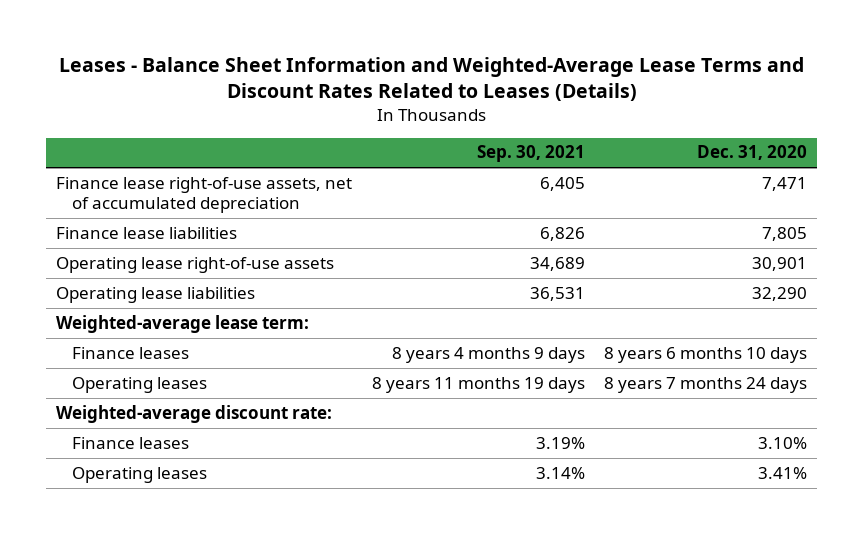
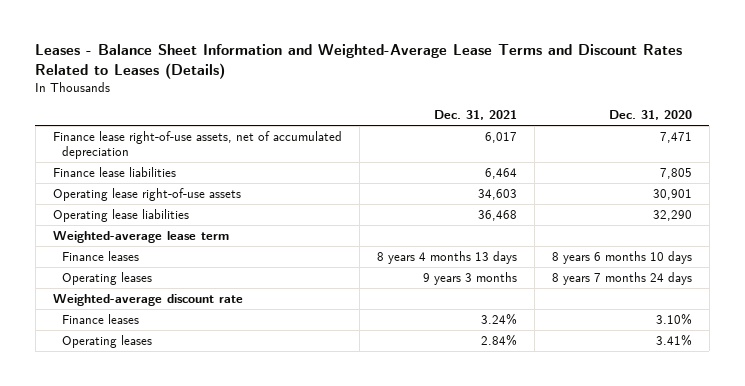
- | Sep. 30, 2021 | Dec. 31, 2020
+ | Dec. 31, 2021 | Dec. 31, 2020
- Weighted-average lease term:
+ Weighted-average lease term
- Weighted-average discount rate:
+ Weighted-average discount rate

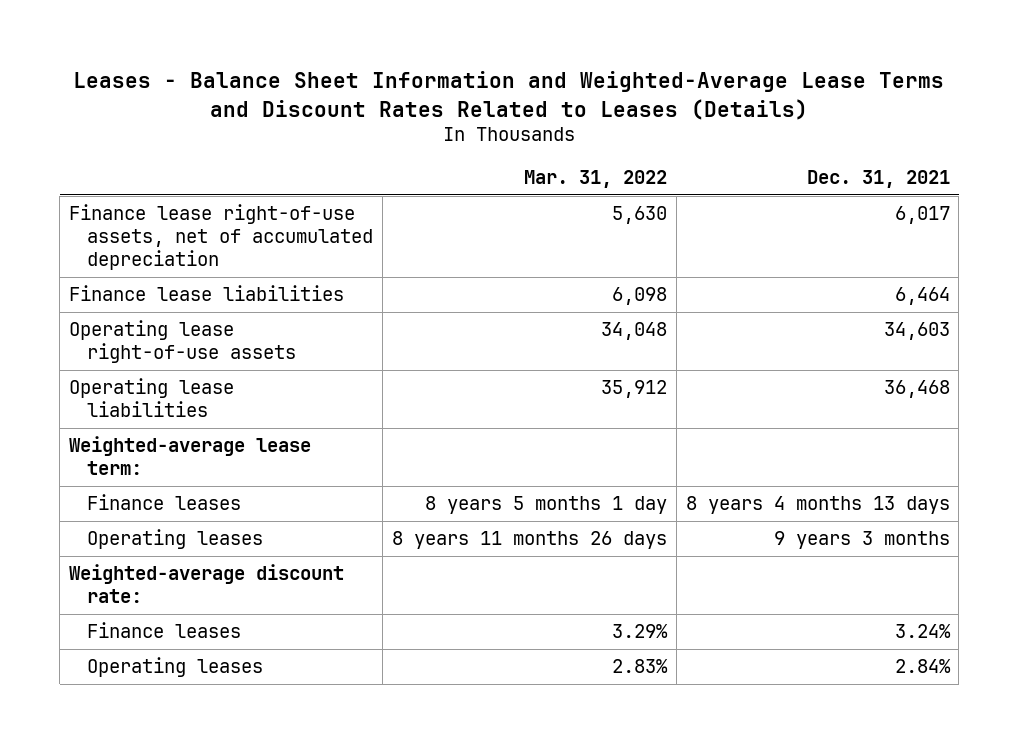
- | Dec. 31, 2021 | Dec. 31, 2020
+ | Mar. 31, 2022 | Dec. 31, 2021
- Weighted-average lease term
+ Weighted-average lease term:
- Weighted-average discount rate
+ Weighted-average discount rate:

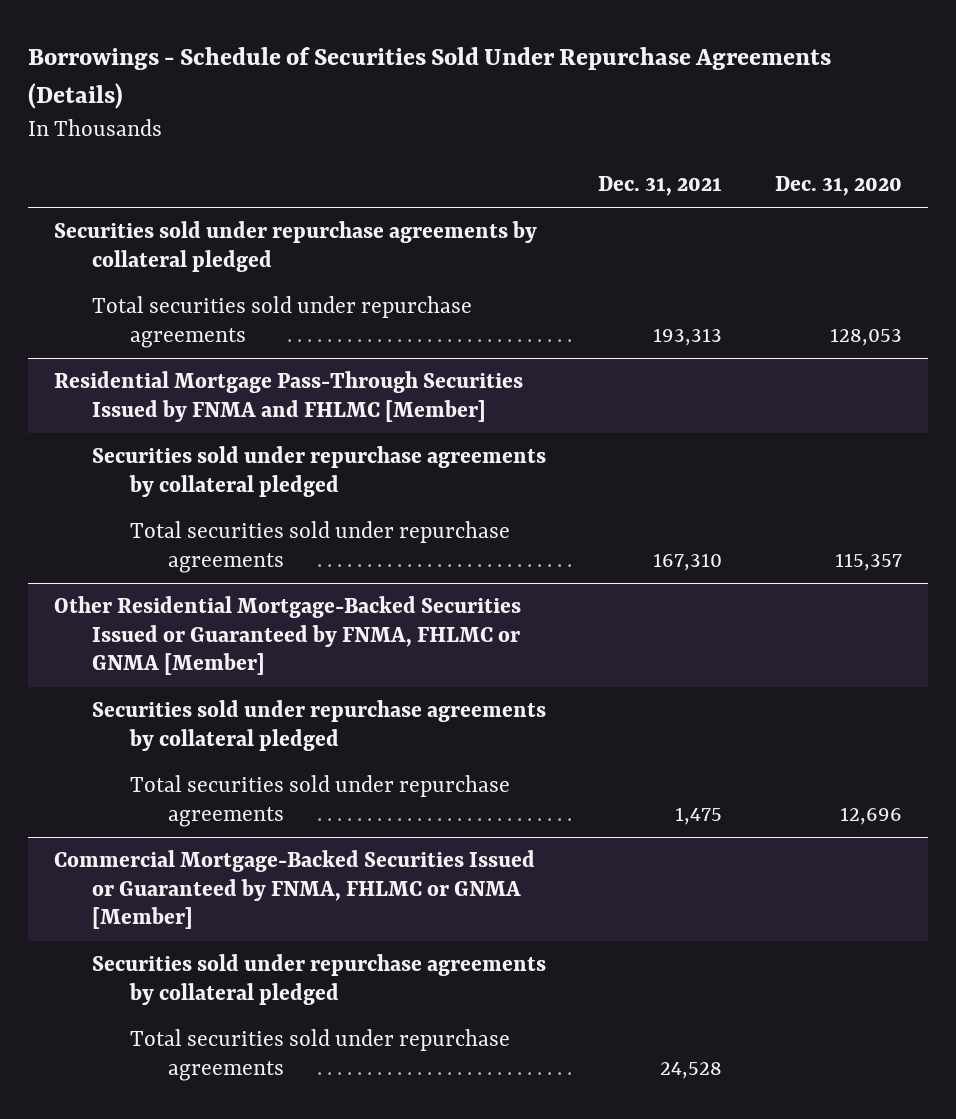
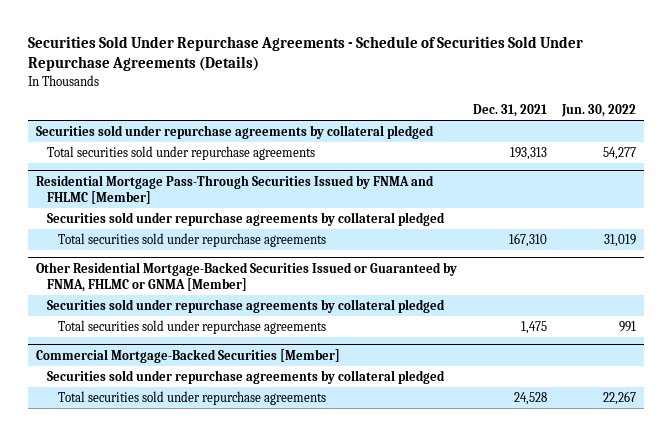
- Borrowings - Schedule of Securities Sold Under Repurchase Agreements (Details)
+ Securities Sold Under Repurchase Agreements - Schedule of Securities Sold Under Repurchase Agreements (Details)
- | Dec. 31, 2021 | Dec. 31, 2020
+ | Dec. 31, 2021 | Jun. 30, 2022
- Commercial Mortgage-Backed Securities Issued or Guaranteed by FNMA, FHLMC or GNMA [Member]
+ Commercial Mortgage-Backed Securities [Member]

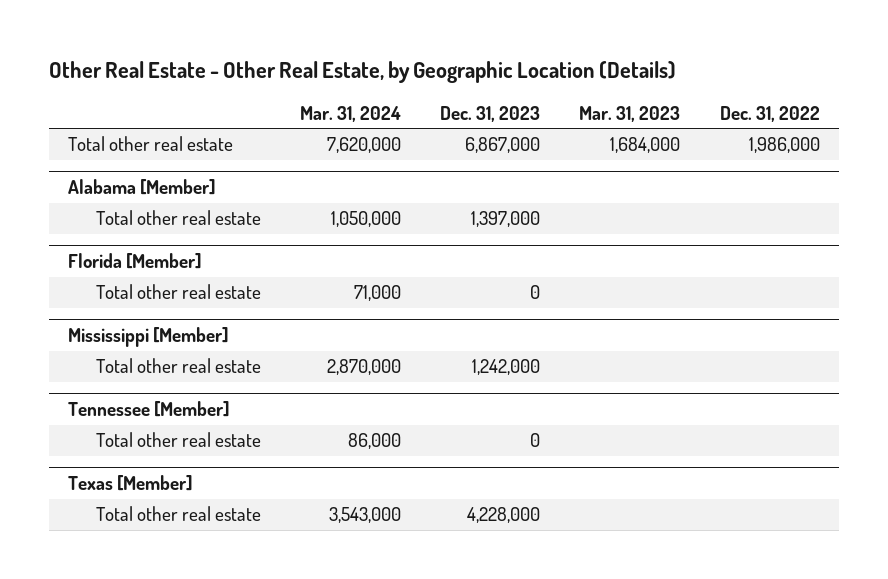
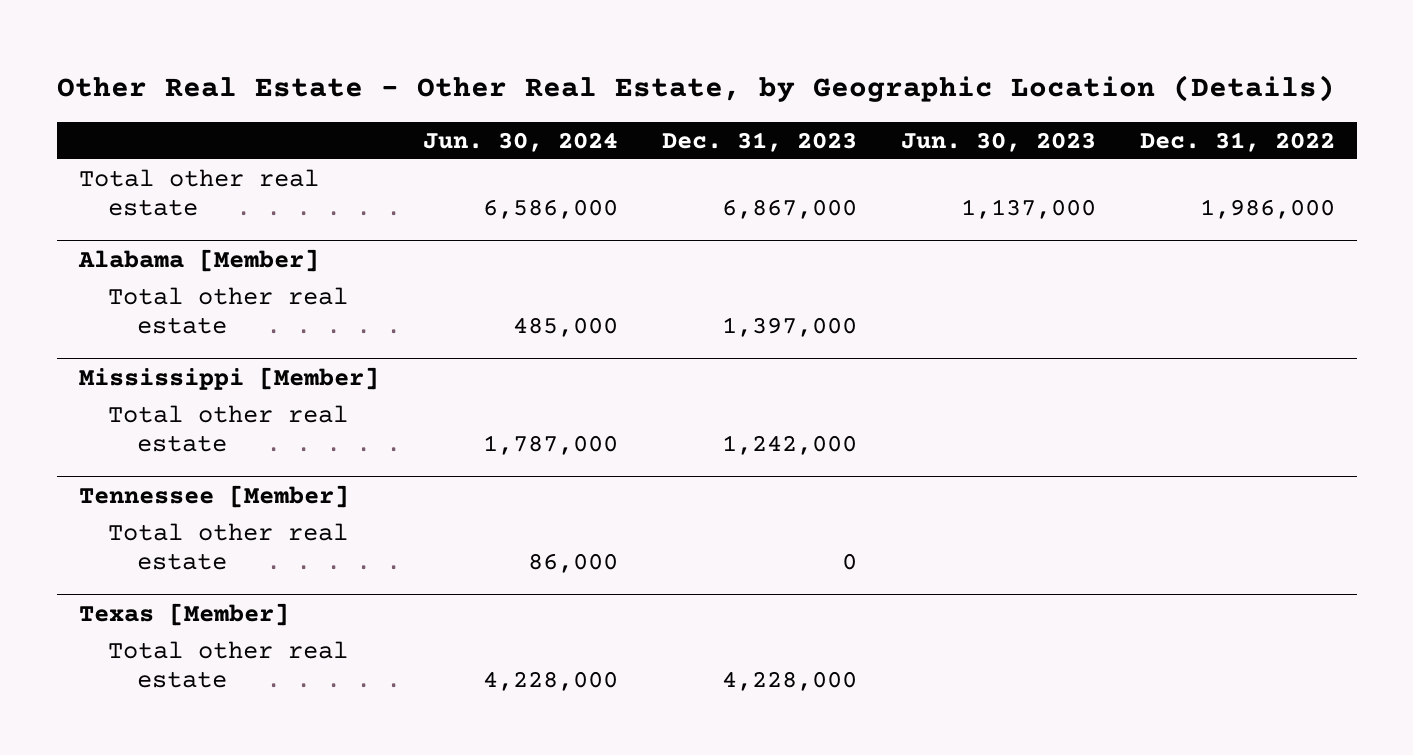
- | Mar. 31, 2024 | Dec. 31, 2023 | Mar. 31, 2023 | Dec. 31, 2022
+ | Jun. 30, 2024 | Dec. 31, 2023 | Jun. 30, 2023 | Dec. 31, 2022
- Florida [Member]
- Total other real estate | 71,000 | 0 | |

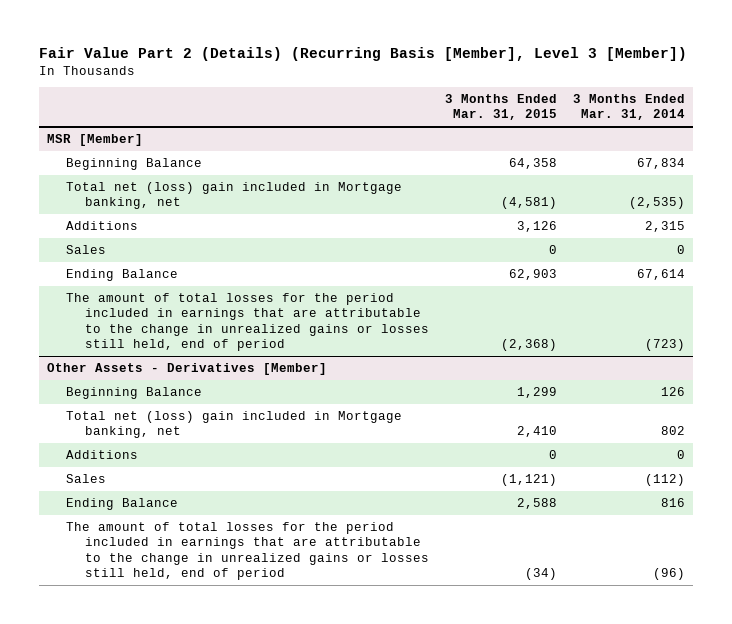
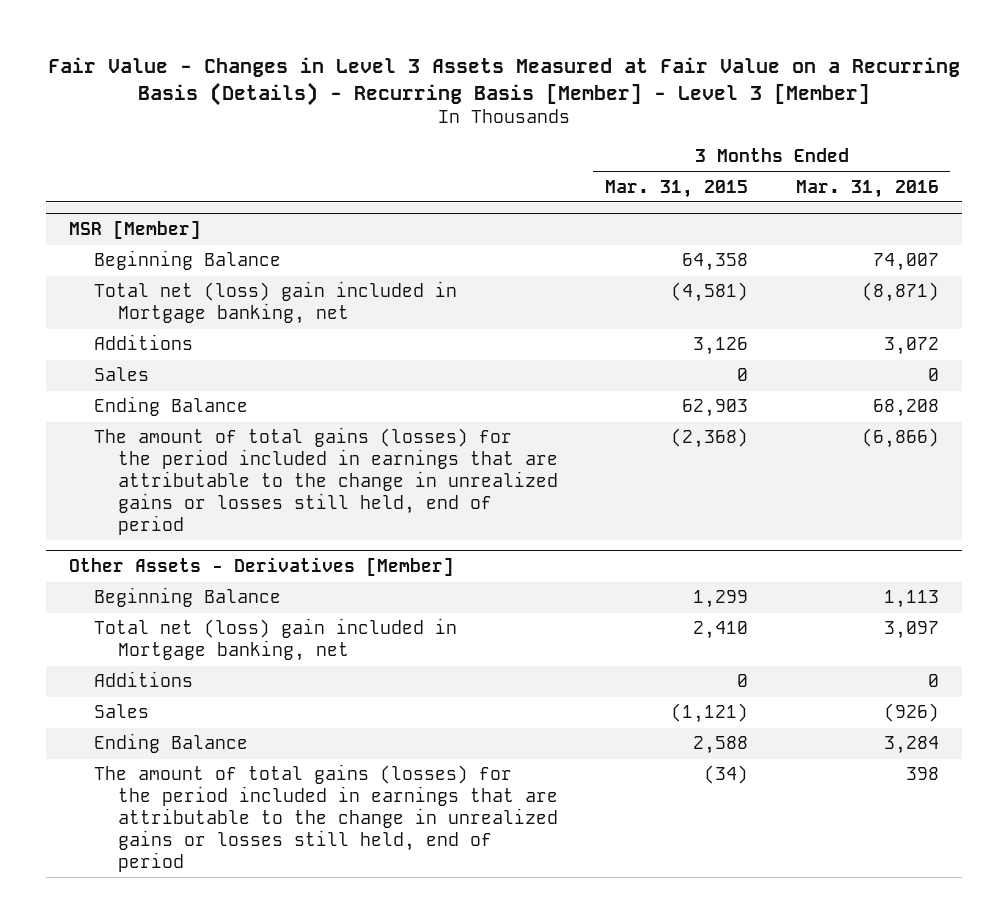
- Fair Value Part 2 (Details) (Recurring Basis [Member], Level 3 [Member])
+ Fair Value - Changes in Level 3 Assets Measured at Fair Value on a Recurring Basis (Details) - Recurring Basis [Member] - Level 3 [Member]
- | 3 Months Ended Mar. 31, 2015 | 3 Months Ended Mar. 31, 2014
+ | 3 Months Ended Mar. 31, 2015 | 3 Months Ended Mar. 31, 2016
@ MSR [Member]
- The amount of total losses for the period included in earnings that are attributable to the change in unrealized gains or losses still held, end of period | (2,368) | (723)
+ The amount of total gains (losses) for the period included in earnings that are attributable to the change in unrealized gains or losses still held, end of period | (2,368) | (6,866)
@ Other Assets - Derivatives [Member]
- The amount of total losses for the period included in earnings that are attributable to the change in unrealized gains or losses still held, end of period | (34) | (96)
+ The amount of total gains (losses) for the period included in earnings that are attributable to the change in unrealized gains or losses still held, end of period | (34) | 398

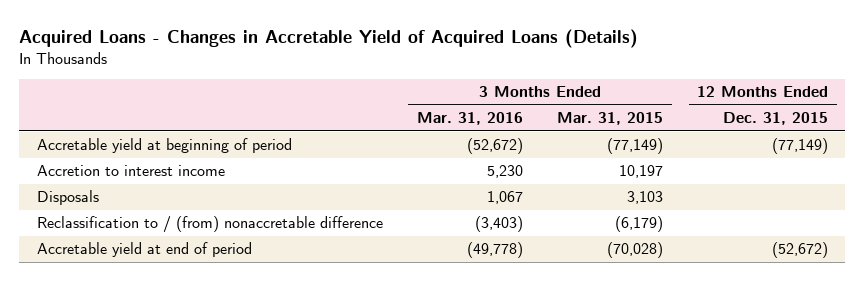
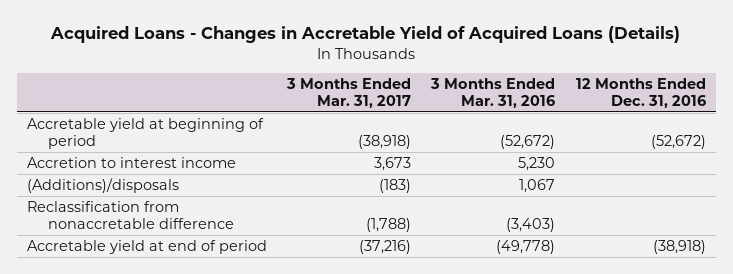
- | 3 Months Ended Mar. 31, 2016 | 3 Months Ended Mar. 31, 2015 | 12 Months Ended Dec. 31, 2015
+ | 3 Months Ended Mar. 31, 2017 | 3 Months Ended Mar. 31, 2016 | 12 Months Ended Dec. 31, 2016
- Disposals | 1,067 | 3,103 |
- Reclassification to / (from) nonaccretable difference | (3,403) | (6,179) |
+ (Additions)/disposals | (183) | 1,067 |
+ Reclassification from nonaccretable difference | (1,788) | (3,403) |

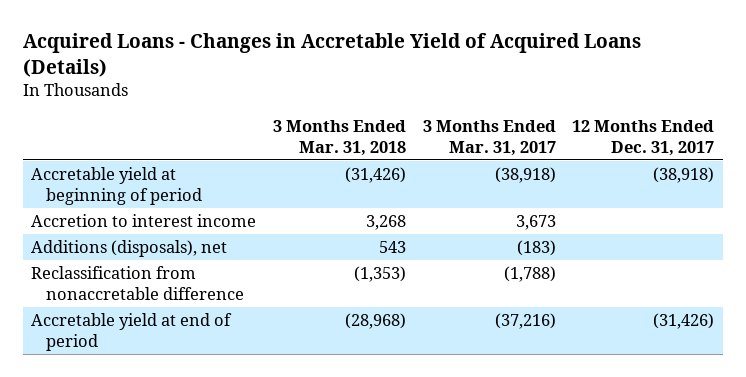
- | 3 Months Ended Mar. 31, 2017 | 3 Months Ended Mar. 31, 2016 | 12 Months Ended Dec. 31, 2016
+ | 3 Months Ended Mar. 31, 2018 | 3 Months Ended Mar. 31, 2017 | 12 Months Ended Dec. 31, 2017
- (Additions)/disposals | (183) | 1,067 |
+ Additions (disposals), net | 543 | (183) |

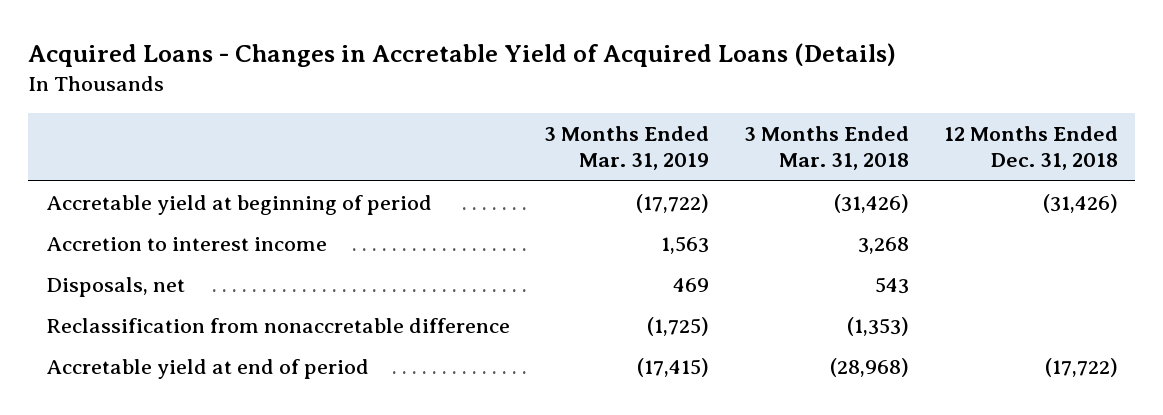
- | 3 Months Ended Mar. 31, 2018 | 3 Months Ended Mar. 31, 2017 | 12 Months Ended Dec. 31, 2017
+ | 3 Months Ended Mar. 31, 2019 | 3 Months Ended Mar. 31, 2018 | 12 Months Ended Dec. 31, 2018
- Additions (disposals), net | 543 | (183) |
+ Disposals, net | 469 | 543 |

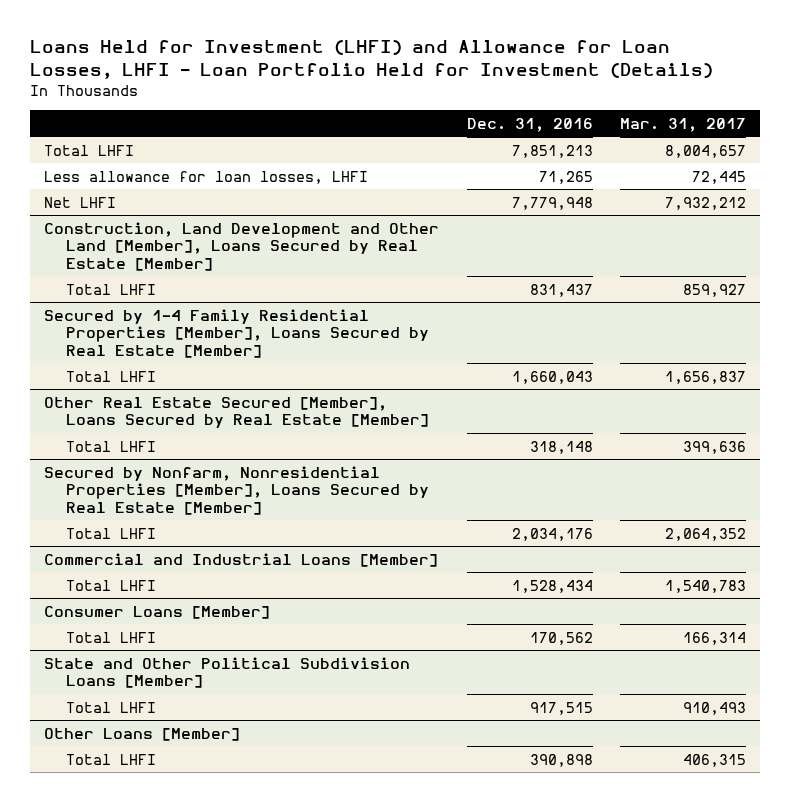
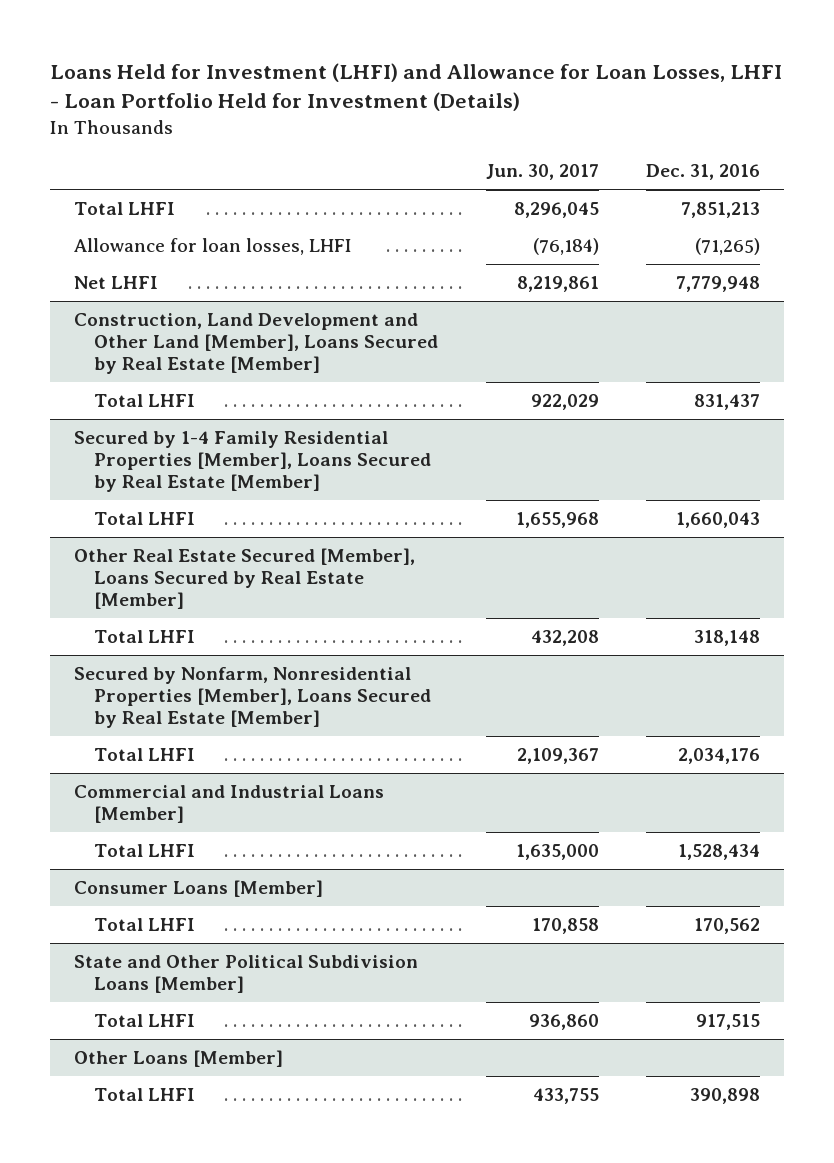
- | Dec. 31, 2016 | Mar. 31, 2017
+ | Jun. 30, 2017 | Dec. 31, 2016
- Less allowance for loan losses, LHFI | 71,265 | 72,445
+ Allowance for loan losses, LHFI | (76,184) | (71,265)

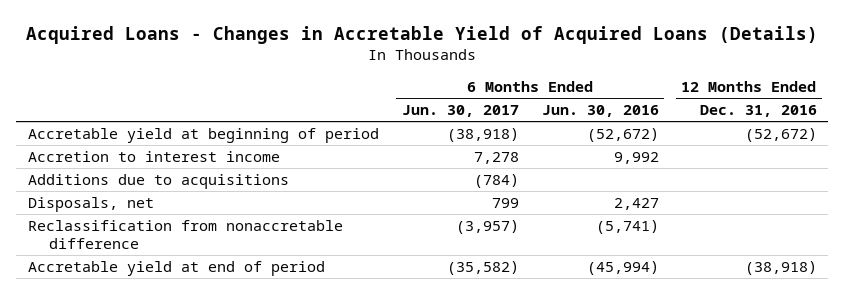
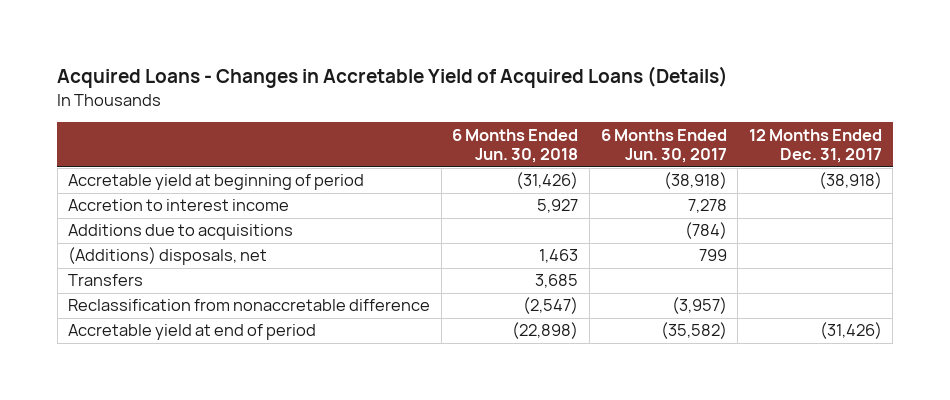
- | 6 Months Ended Jun. 30, 2017 | 6 Months Ended Jun. 30, 2016 | 12 Months Ended Dec. 31, 2016
+ | 6 Months Ended Jun. 30, 2018 | 6 Months Ended Jun. 30, 2017 | 12 Months Ended Dec. 31, 2017
- Disposals, net | 799 | 2,427 |
+ (Additions) disposals, net | 1,463 | 799 |
+ Transfers | 3,685 | |

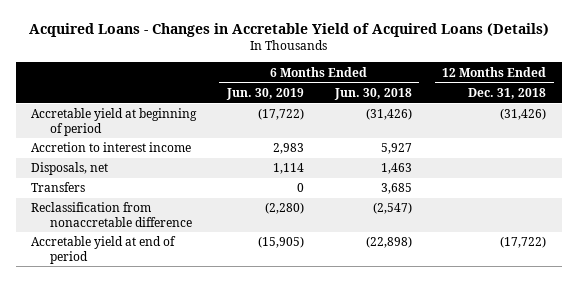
- | 6 Months Ended Jun. 30, 2018 | 6 Months Ended Jun. 30, 2017 | 12 Months Ended Dec. 31, 2017
+ | 6 Months Ended Jun. 30, 2019 | 6 Months Ended Jun. 30, 2018 | 12 Months Ended Dec. 31, 2018
- Additions due to acquisitions | | (784) |
- (Additions) disposals, net | 1,463 | 799 |
+ Disposals, net | 1,114 | 1,463 |

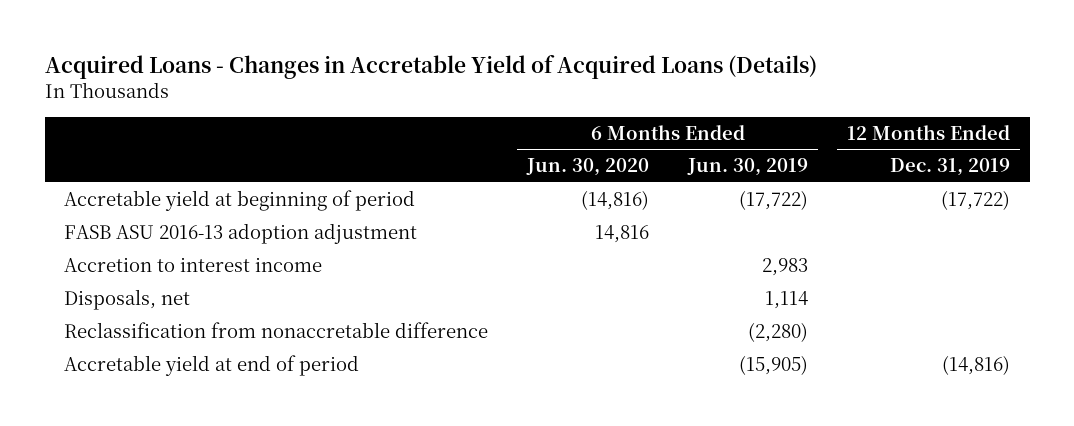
- | 6 Months Ended Jun. 30, 2019 | 6 Months Ended Jun. 30, 2018 | 12 Months Ended Dec. 31, 2018
+ | 6 Months Ended Jun. 30, 2020 | 6 Months Ended Jun. 30, 2019 | 12 Months Ended Dec. 31, 2019
+ FASB ASU 2016-13 adoption adjustment | 14,816 | |
- Transfers | 0 | 3,685 |

